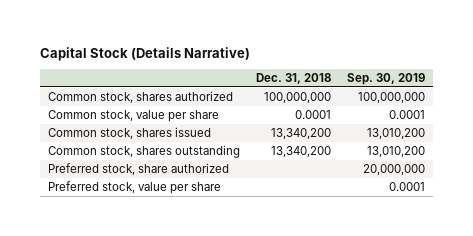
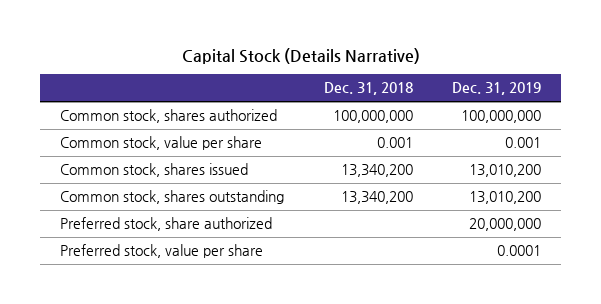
- | Dec. 31, 2018 | Sep. 30, 2019
+ | Dec. 31, 2018 | Dec. 31, 2019
- Common stock, value per share | 0.0001 | 0.0001
+ Common stock, value per share | 0.001 | 0.001

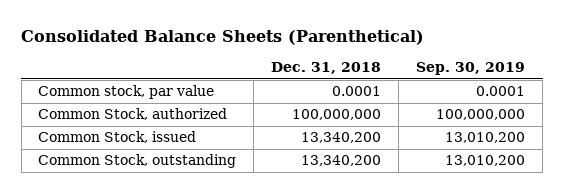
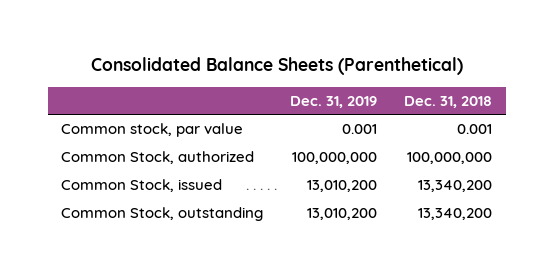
- | Dec. 31, 2018 | Sep. 30, 2019
+ | Dec. 31, 2019 | Dec. 31, 2018
- Common stock, par value | 0.0001 | 0.0001
+ Common stock, par value | 0.001 | 0.001

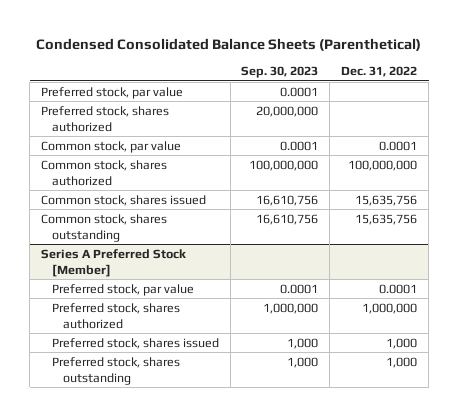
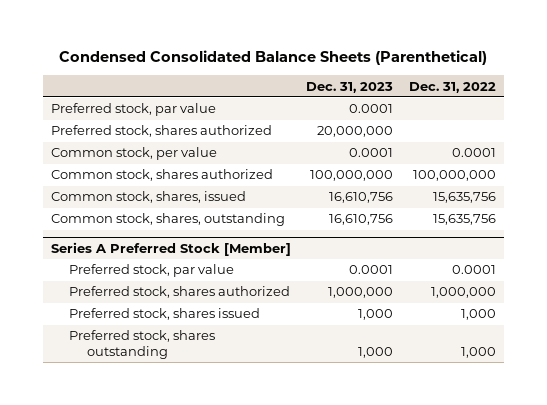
- | Sep. 30, 2023 | Dec. 31, 2022
+ | Dec. 31, 2023 | Dec. 31, 2022
- Common stock, par value | 0.0001 | 0.0001
+ Common stock, per value | 0.0001 | 0.0001
- Common stock, shares issued | 16,610,756 | 15,635,756
- Common stock, shares outstanding | 16,610,756 | 15,635,756
+ Common stock, shares, issued | 16,610,756 | 15,635,756
+ Common stock, shares, outstanding | 16,610,756 | 15,635,756

